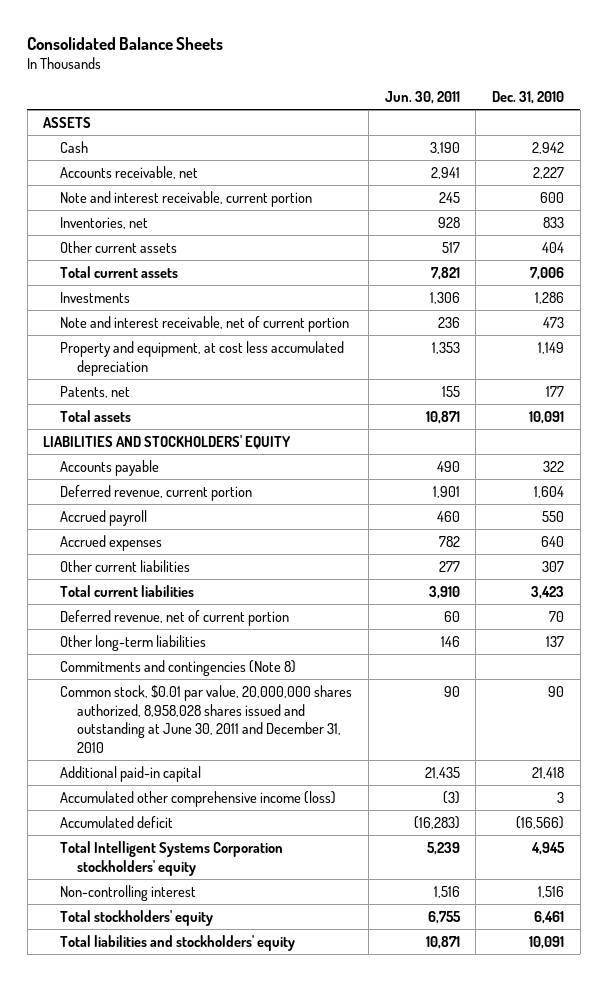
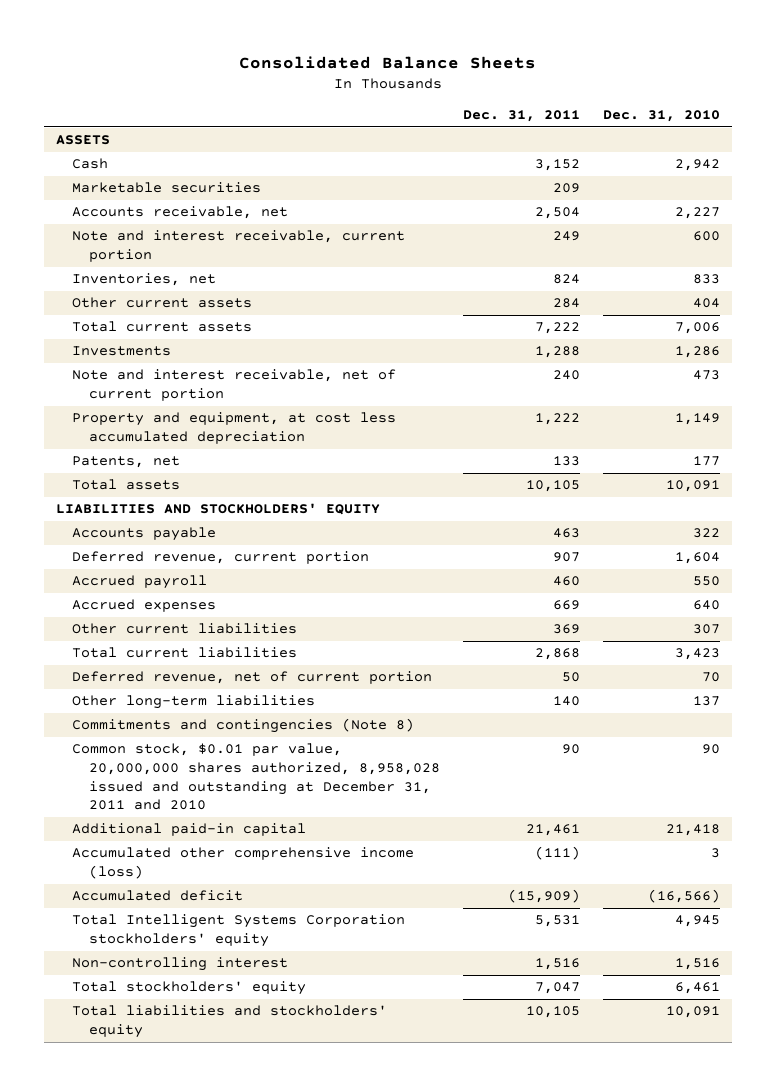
- | Jun. 30, 2011 | Dec. 31, 2010
+ | Dec. 31, 2011 | Dec. 31, 2010
+ Marketable securities | 209 |
- Common stock, $0.01 par value, 20,000,000 shares authorized, 8,958,028 shares issued and outstanding at June 30, 2011 and December 31, 2010 | 90 | 90
+ Common stock, $0.01 par value, 20,000,000 shares authorized, 8,958,028 issued and outstanding at December 31, 2011 and 2010 | 90 | 90

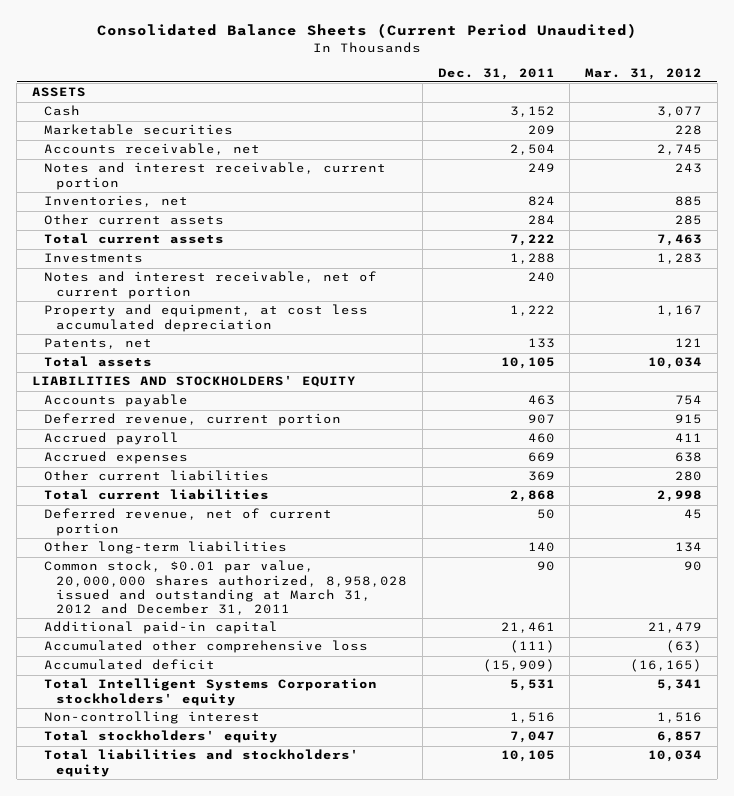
- Consolidated Balance Sheets
+ Consolidated Balance Sheets (Current Period Unaudited)
- | Dec. 31, 2011 | Dec. 31, 2010
+ | Dec. 31, 2011 | Mar. 31, 2012
- Note and interest receivable, current portion | 249 | 600
+ Notes and interest receivable, current portion | 249 | 243
- Note and interest receivable, net of current portion | 240 | 473
+ Notes and interest receivable, net of current portion | 240 |
- Commitments and contingencies (Note 8)
- Common stock, $0.01 par value, 20,000,000 shares authorized, 8,958,028 issued and outstanding at December 31, 2011 and 2010 | 90 | 90
+ Common stock, $0.01 par value, 20,000,000 shares authorized, 8,958,028 issued and outstanding at March 31, 2012 and December 31, 2011 | 90 | 90
- Accumulated other comprehensive income (loss) | (111) | 3
+ Accumulated other comprehensive loss | (111) | (63)

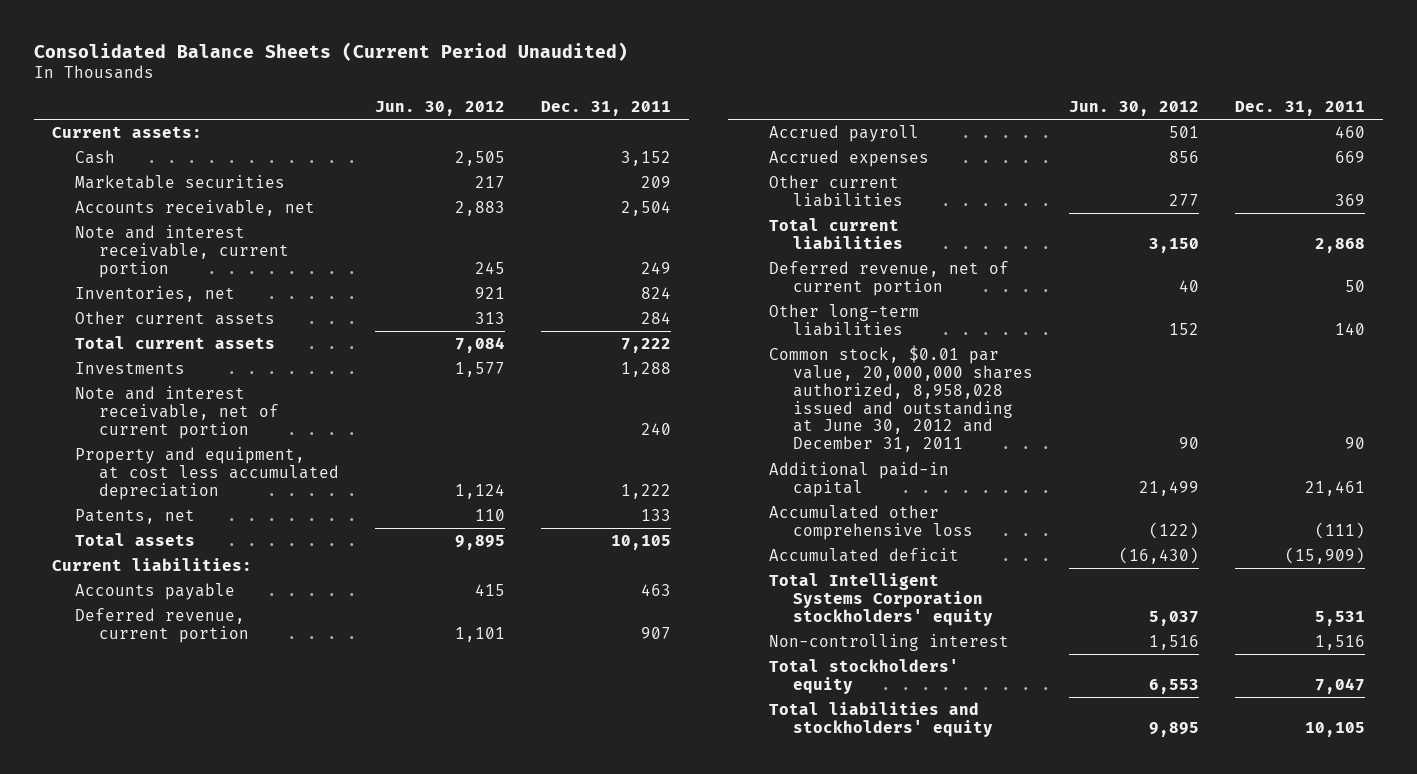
- | Dec. 31, 2011 | Mar. 31, 2012
+ | Jun. 30, 2012 | Dec. 31, 2011
- ASSETS
+ Current assets:
- Notes and interest receivable, current portion | 249 | 243
+ Note and interest receivable, current portion | 245 | 249
- Notes and interest receivable, net of current portion | 240 |
+ Note and interest receivable, net of current portion | | 240
- LIABILITIES AND STOCKHOLDERS' EQUITY
+ Current liabilities:
- Common stock, $0.01 par value, 20,000,000 shares authorized, 8,958,028 issued and outstanding at March 31, 2012 and December 31, 2011 | 90 | 90
+ Common stock, $0.01 par value, 20,000,000 shares authorized, 8,958,028 issued and outstanding at June 30, 2012 and December 31, 2011 | 90 | 90

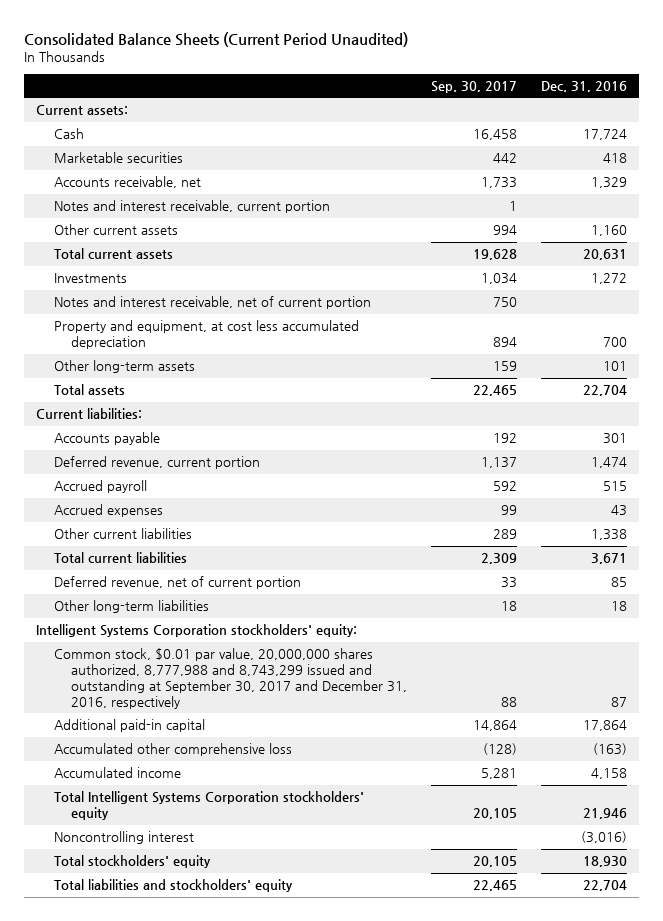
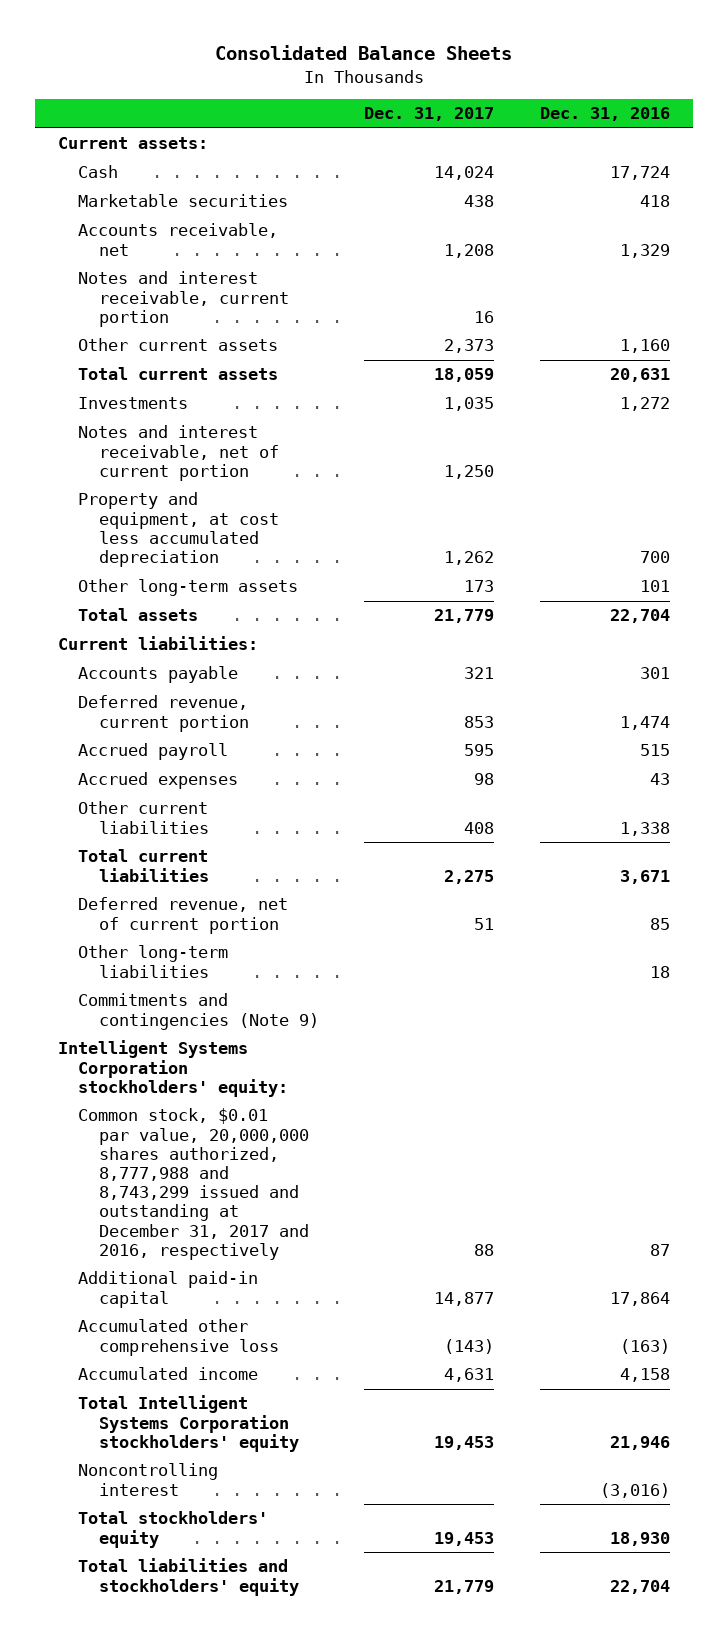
- Consolidated Balance Sheets (Current Period Unaudited)
+ Consolidated Balance Sheets
- | Sep. 30, 2017 | Dec. 31, 2016
+ | Dec. 31, 2017 | Dec. 31, 2016
+ Commitments and contingencies (Note 9)
- Common stock, $0.01 par value, 20,000,000 shares authorized, 8,777,988 and 8,743,299 issued and outstanding at September 30, 2017 and December 31, 2016, respectively | 88 | 87
+ Common stock, $0.01 par value, 20,000,000 shares authorized, 8,777,988 and 8,743,299 issued and outstanding at December 31, 2017 and 2016, respectively | 88 | 87

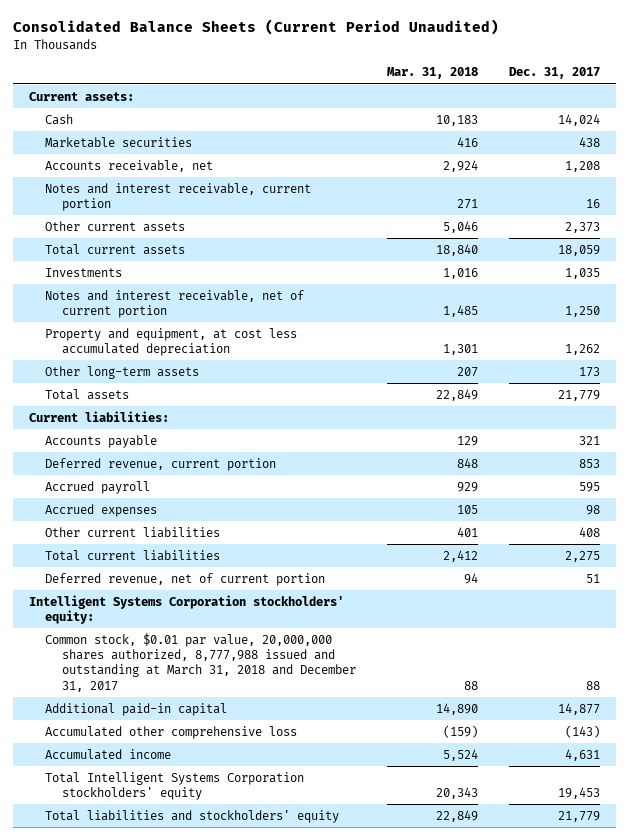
- Consolidated Balance Sheets
+ Consolidated Balance Sheets (Current Period Unaudited)
- | Dec. 31, 2017 | Dec. 31, 2016
+ | Mar. 31, 2018 | Dec. 31, 2017
- Other long-term liabilities | | 18
- Commitments and contingencies (Note 9)
- Common stock, $0.01 par value, 20,000,000 shares authorized, 8,777,988 and 8,743,299 issued and outstanding at December 31, 2017 and 2016, respectively | 88 | 87
+ Common stock, $0.01 par value, 20,000,000 shares authorized, 8,777,988 issued and outstanding at March 31, 2018 and December 31, 2017 | 88 | 88
- Noncontrolling interest | | (3,016)
- Total stockholders' equity | 19,453 | 18,930

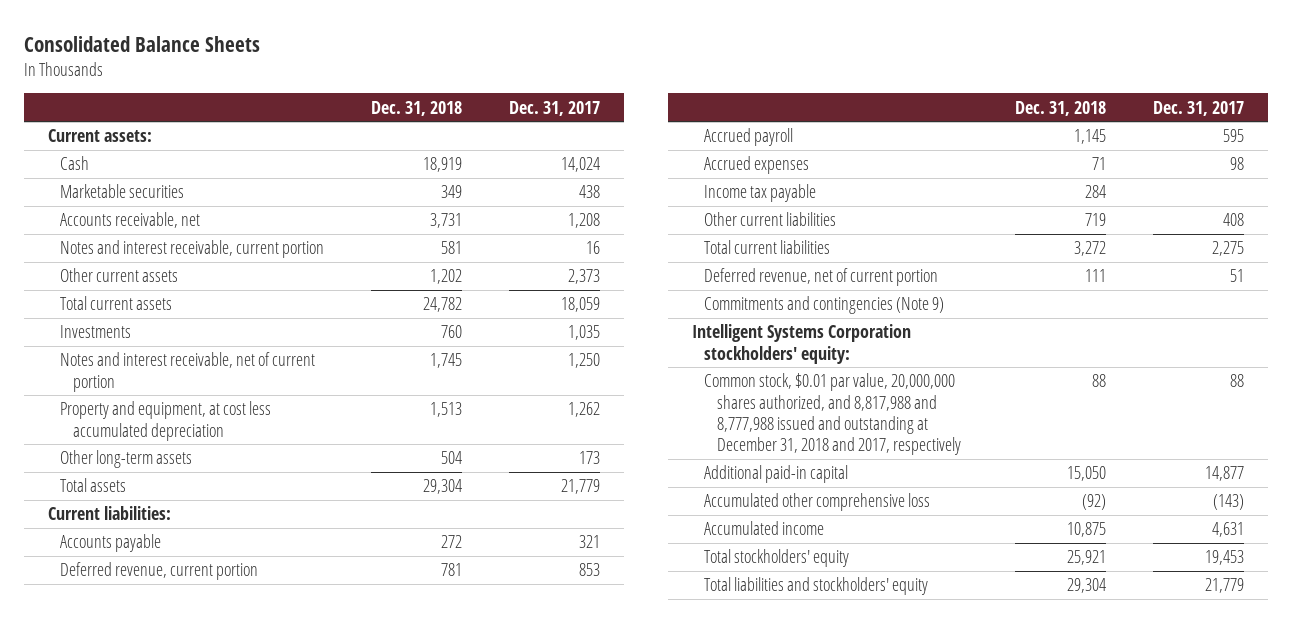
- Consolidated Balance Sheets (Current Period Unaudited)
+ Consolidated Balance Sheets
- | Mar. 31, 2018 | Dec. 31, 2017
+ | Dec. 31, 2018 | Dec. 31, 2017
+ Income tax payable | 284 |
+ Commitments and contingencies (Note 9)
- Common stock, $0.01 par value, 20,000,000 shares authorized, 8,777,988 issued and outstanding at March 31, 2018 and December 31, 2017 | 88 | 88
+ Common stock, $0.01 par value, 20,000,000 shares authorized, and 8,817,988 and 8,777,988 issued and outstanding at December 31, 2018 and 2017, respectively | 88 | 88
- Total Intelligent Systems Corporation stockholders' equity | 20,343 | 19,453
+ Total stockholders' equity | 25,921 | 19,453

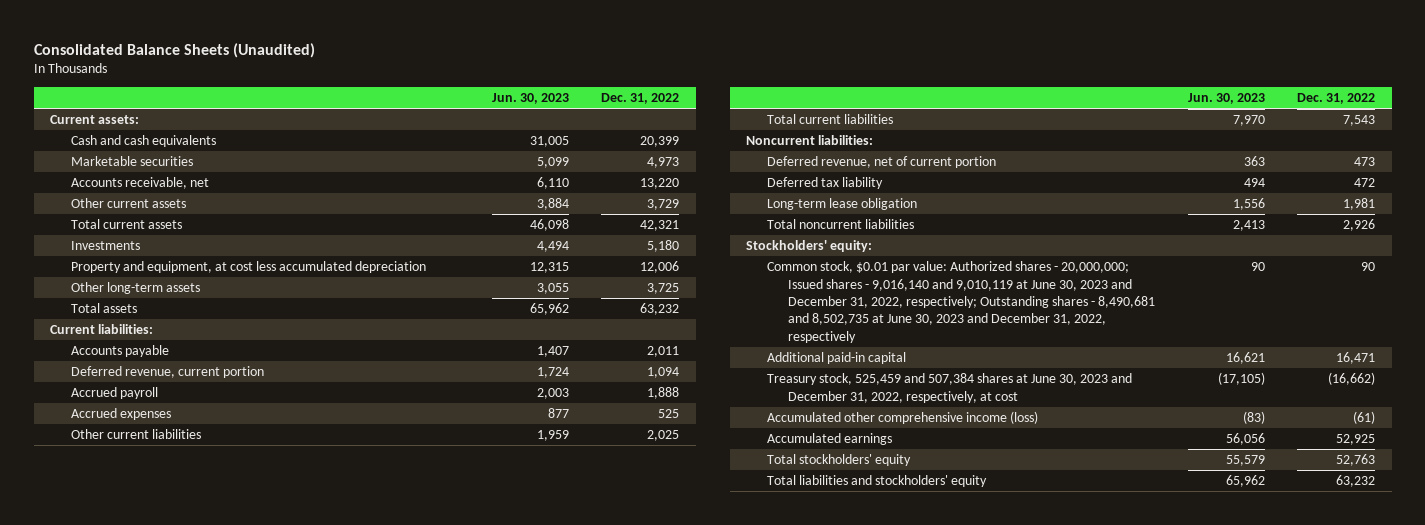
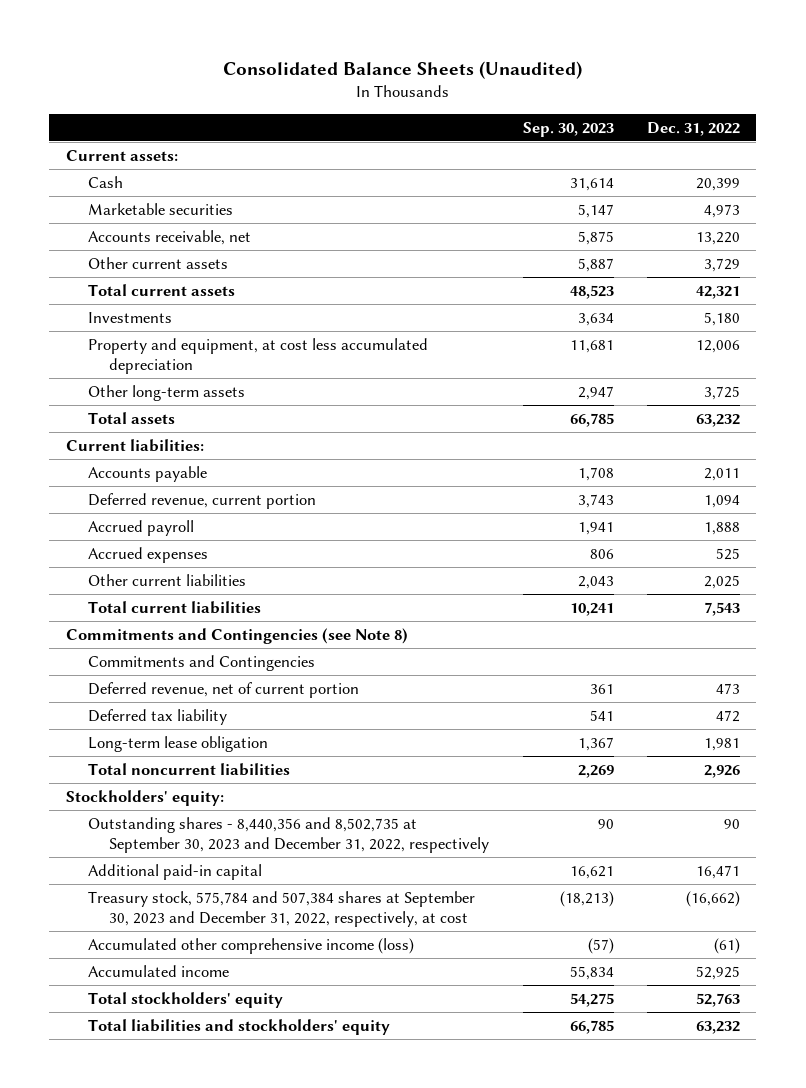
- | Jun. 30, 2023 | Dec. 31, 2022
+ | Sep. 30, 2023 | Dec. 31, 2022
- Cash and cash equivalents | 31,005 | 20,399
+ Cash | 31,614 | 20,399
- Noncurrent liabilities:
+ Commitments and Contingencies (see Note 8)
+ Commitments and Contingencies
- Common stock, $0.01 par value: Authorized shares - 20,000,000; Issued shares - 9,016,140 and 9,010,119 at June 30, 2023 and December 31, 2022, respectively; Outstanding shares - 8,490,681 and 8,502,735 at June 30, 2023 and December 31, 2022, respectively | 90 | 90
+ Outstanding shares - 8,440,356 and 8,502,735 at September 30, 2023 and December 31, 2022, respectively | 90 | 90
- Treasury stock, 525,459 and 507,384 shares at June 30, 2023 and December 31, 2022, respectively, at cost | (17,105) | (16,662)
+ Treasury stock, 575,784 and 507,384 shares at September 30, 2023 and December 31, 2022, respectively, at cost | (18,213) | (16,662)
- Accumulated earnings | 56,056 | 52,925
+ Accumulated income | 55,834 | 52,925

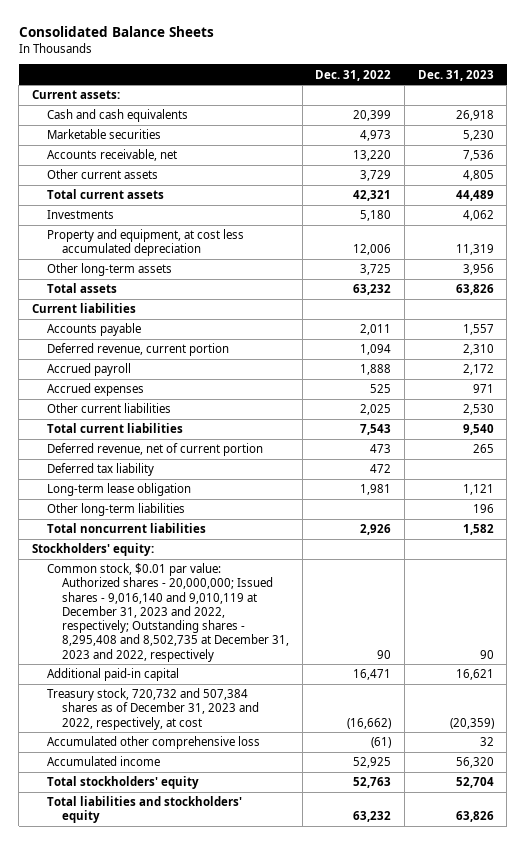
- Consolidated Balance Sheets (Unaudited)
+ Consolidated Balance Sheets
- | Sep. 30, 2023 | Dec. 31, 2022
+ | Dec. 31, 2022 | Dec. 31, 2023
- Cash | 31,614 | 20,399
+ Cash and cash equivalents | 20,399 | 26,918
- Current liabilities:
+ Current liabilities
- Commitments and Contingencies (see Note 8)
- Commitments and Contingencies
+ Other long-term liabilities | | 196
- Outstanding shares - 8,440,356 and 8,502,735 at September 30, 2023 and December 31, 2022, respectively | 90 | 90
+ Common stock, $0.01 par value: Authorized shares - 20,000,000; Issued shares - 9,016,140 and 9,010,119 at December 31, 2023 and 2022, respectively; Outstanding shares - 8,295,408 and 8,502,735 at December 31, 2023 and 2022, respectively | 90 | 90
- Treasury stock, 575,784 and 507,384 shares at September 30, 2023 and December 31, 2022, respectively, at cost | (18,213) | (16,662)
- Accumulated other comprehensive income (loss) | (57) | (61)
+ Treasury stock, 720,732 and 507,384 shares as of December 31, 2023 and 2022, respectively, at cost | (16,662) | (20,359)
+ Accumulated other comprehensive loss | (61) | 32

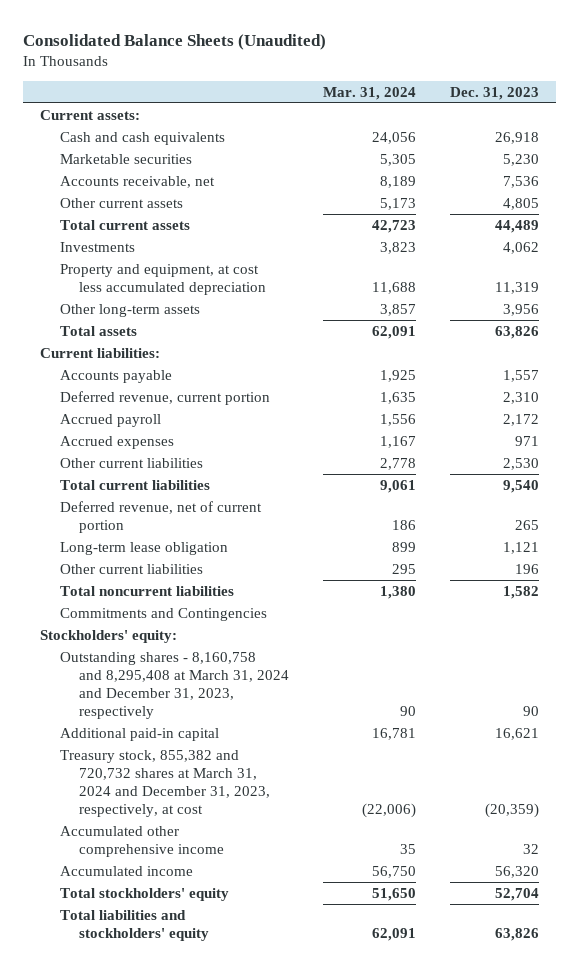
- Consolidated Balance Sheets
+ Consolidated Balance Sheets (Unaudited)
- | Dec. 31, 2022 | Dec. 31, 2023
+ | Mar. 31, 2024 | Dec. 31, 2023
- Current liabilities
+ Current liabilities:
- Deferred tax liability | 472 |
- Other long-term liabilities | | 196
+ Other current liabilities | 295 | 196
+ Commitments and Contingencies
- Common stock, $0.01 par value: Authorized shares - 20,000,000; Issued shares - 9,016,140 and 9,010,119 at December 31, 2023 and 2022, respectively; Outstanding shares - 8,295,408 and 8,502,735 at December 31, 2023 and 2022, respectively | 90 | 90
+ Outstanding shares - 8,160,758 and 8,295,408 at March 31, 2024 and December 31, 2023, respectively | 90 | 90
- Treasury stock, 720,732 and 507,384 shares as of December 31, 2023 and 2022, respectively, at cost | (16,662) | (20,359)
- Accumulated other comprehensive loss | (61) | 32
+ Treasury stock, 855,382 and 720,732 shares at March 31, 2024 and December 31, 2023, respectively, at cost | (22,006) | (20,359)
+ Accumulated other comprehensive income | 35 | 32

